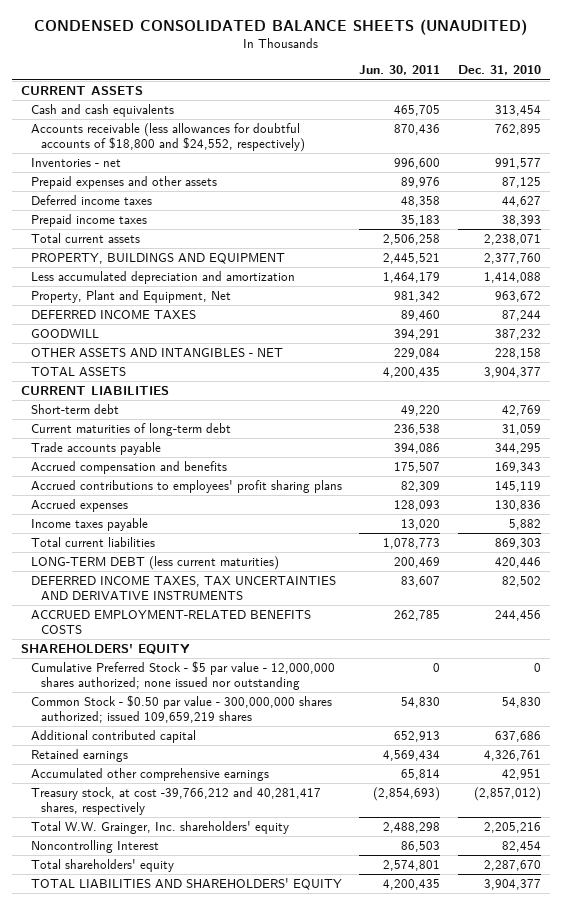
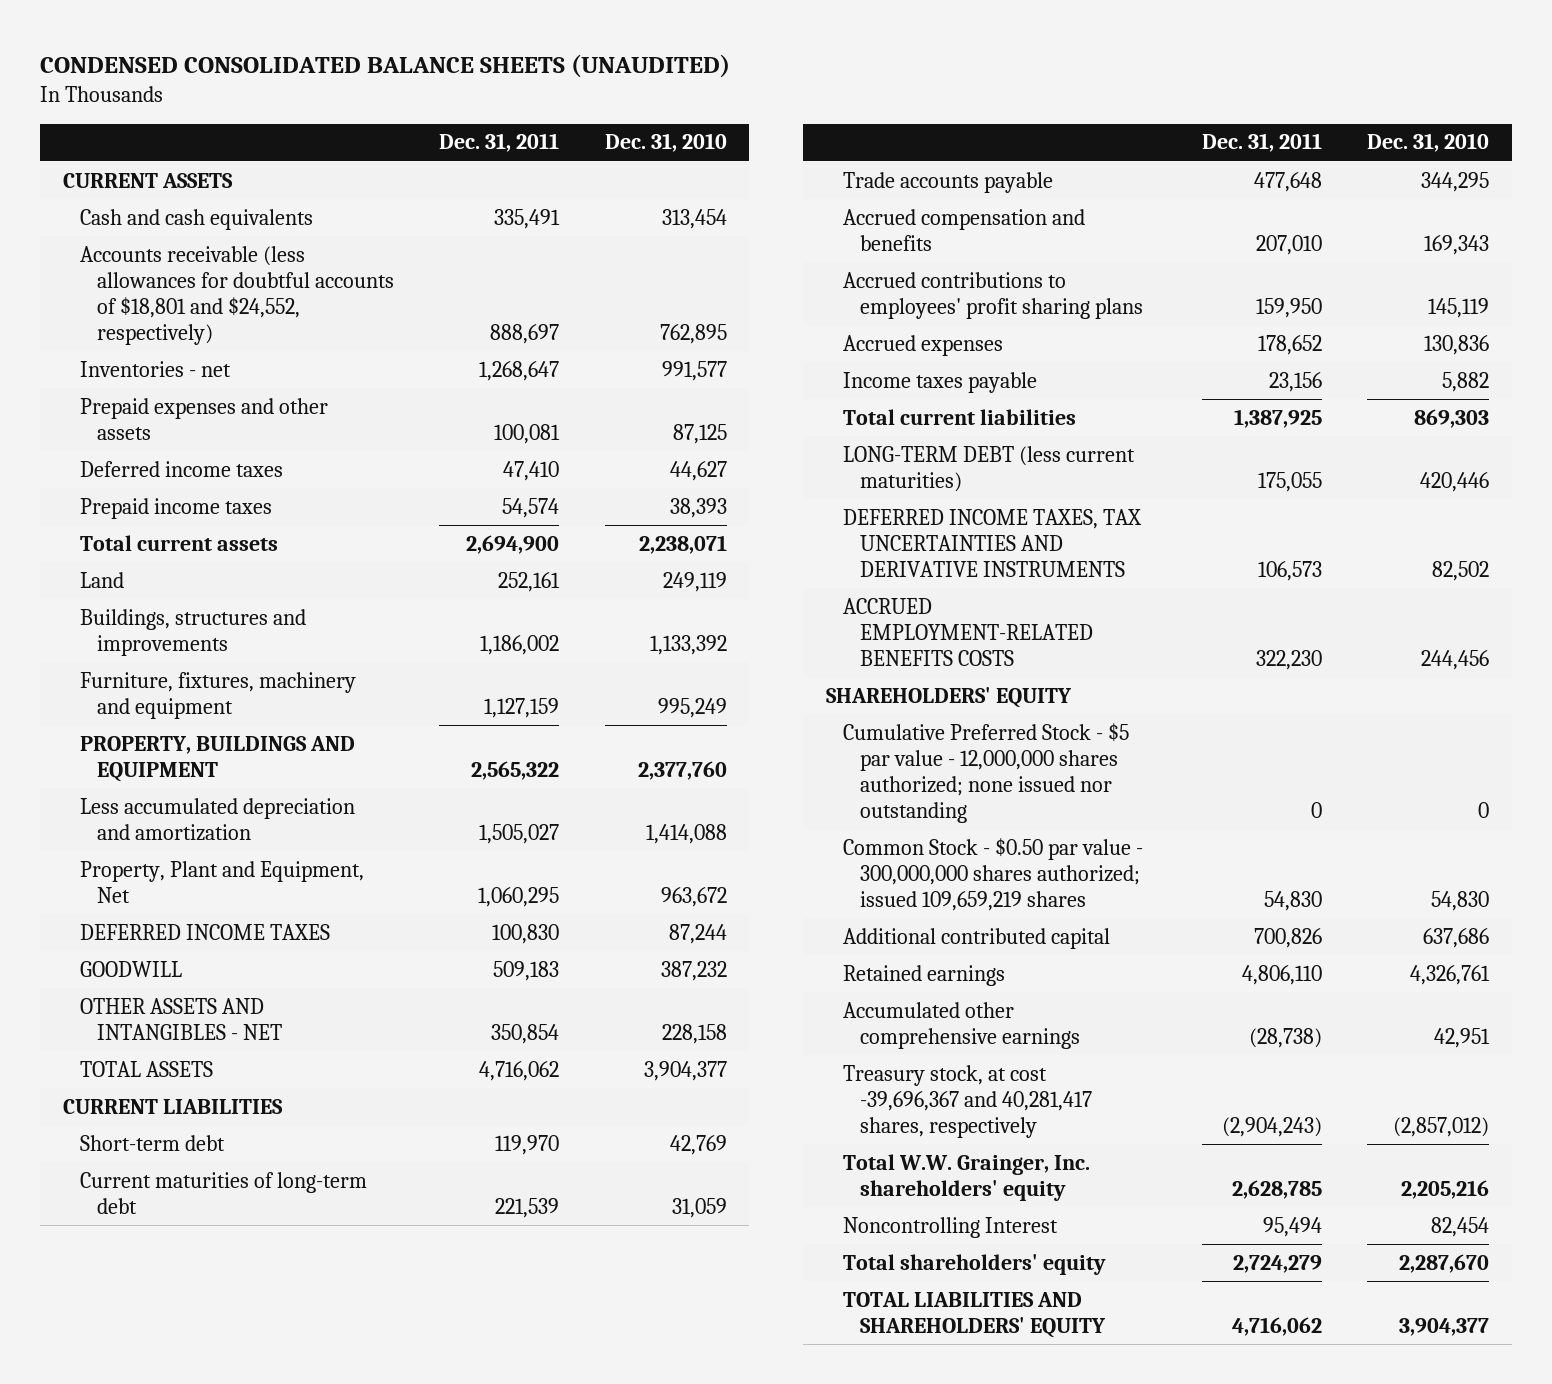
- | Jun. 30, 2011 | Dec. 31, 2010
+ | Dec. 31, 2011 | Dec. 31, 2010
- Accounts receivable (less allowances for doubtful accounts of $18,800 and $24,552, respectively) | 870,436 | 762,895
+ Accounts receivable (less allowances for doubtful accounts of $18,801 and $24,552, respectively) | 888,697 | 762,895
+ Land | 252,161 | 249,119
+ Buildings, structures and improvements | 1,186,002 | 1,133,392
+ Furniture, fixtures, machinery and equipment | 1,127,159 | 995,249
- Treasury stock, at cost -39,766,212 and 40,281,417 shares, respectively | (2,854,693) | (2,857,012)
+ Treasury stock, at cost -39,696,367 and 40,281,417 shares, respectively | (2,904,243) | (2,857,012)

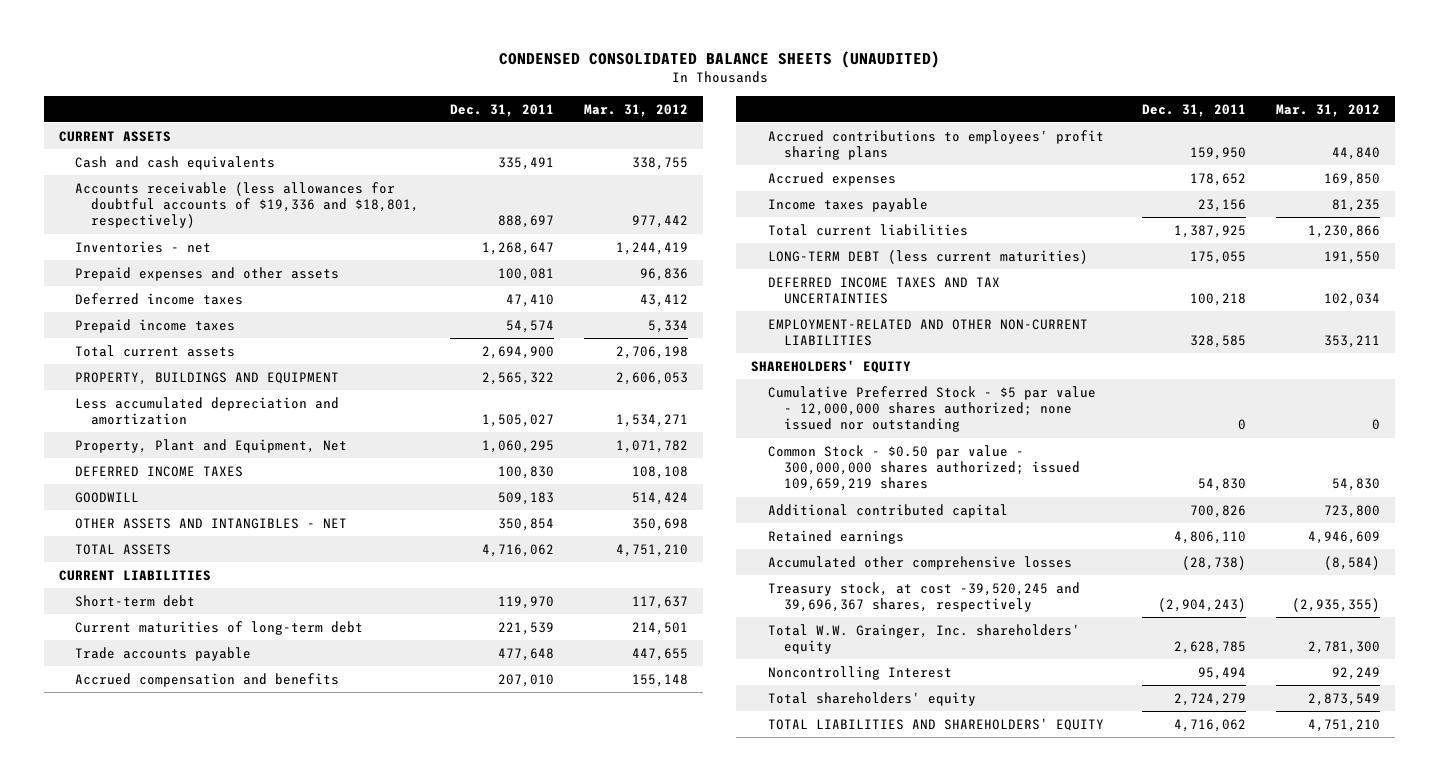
- | Dec. 31, 2011 | Dec. 31, 2010
+ | Dec. 31, 2011 | Mar. 31, 2012
- Accounts receivable (less allowances for doubtful accounts of $18,801 and $24,552, respectively) | 888,697 | 762,895
+ Accounts receivable (less allowances for doubtful accounts of $19,336 and $18,801, respectively) | 888,697 | 977,442
- Land | 252,161 | 249,119
- Buildings, structures and improvements | 1,186,002 | 1,133,392
- Furniture, fixtures, machinery and equipment | 1,127,159 | 995,249
- DEFERRED INCOME TAXES, TAX UNCERTAINTIES AND DERIVATIVE INSTRUMENTS | 106,573 | 82,502
- ACCRUED EMPLOYMENT-RELATED BENEFITS COSTS | 322,230 | 244,456
+ DEFERRED INCOME TAXES AND TAX UNCERTAINTIES | 100,218 | 102,034
+ EMPLOYMENT-RELATED AND OTHER NON-CURRENT LIABILITIES | 328,585 | 353,211
- Accumulated other comprehensive earnings | (28,738) | 42,951
- Treasury stock, at cost -39,696,367 and 40,281,417 shares, respectively | (2,904,243) | (2,857,012)
+ Accumulated other comprehensive losses | (28,738) | (8,584)
+ Treasury stock, at cost -39,520,245 and 39,696,367 shares, respectively | (2,904,243) | (2,935,355)

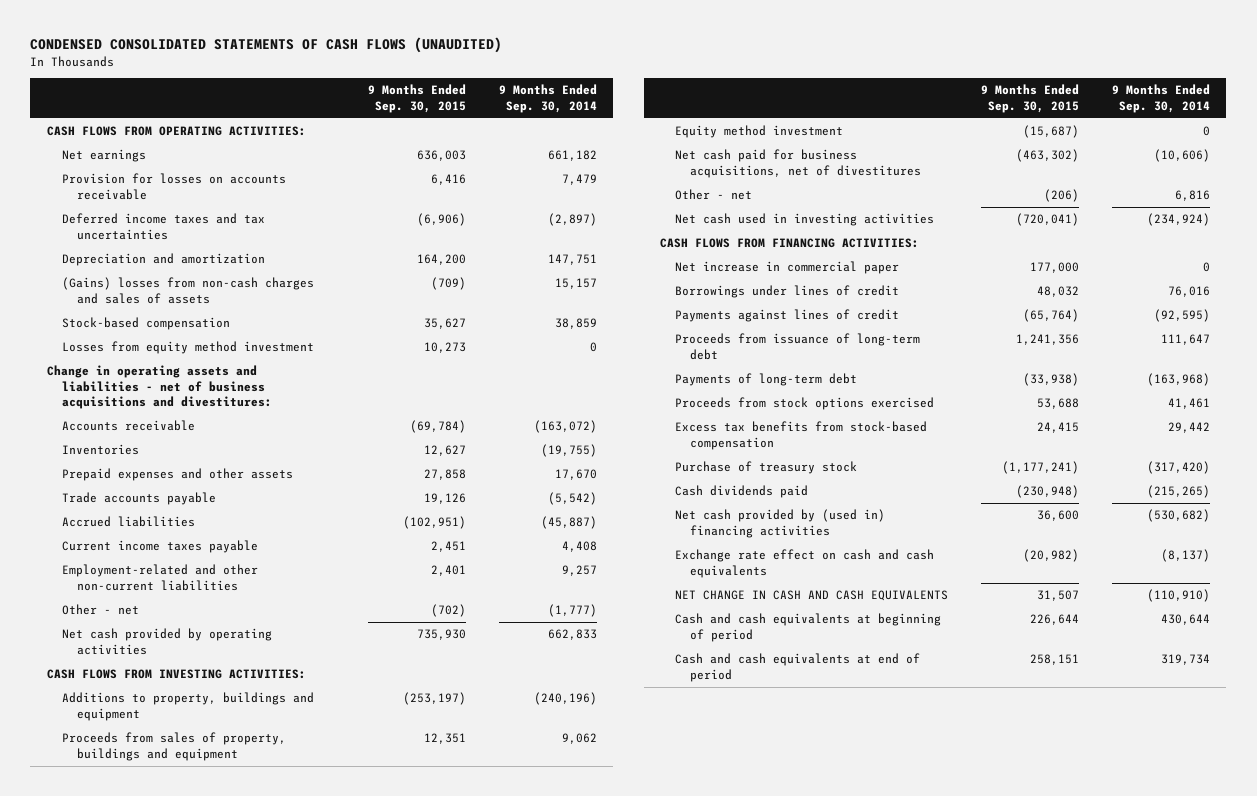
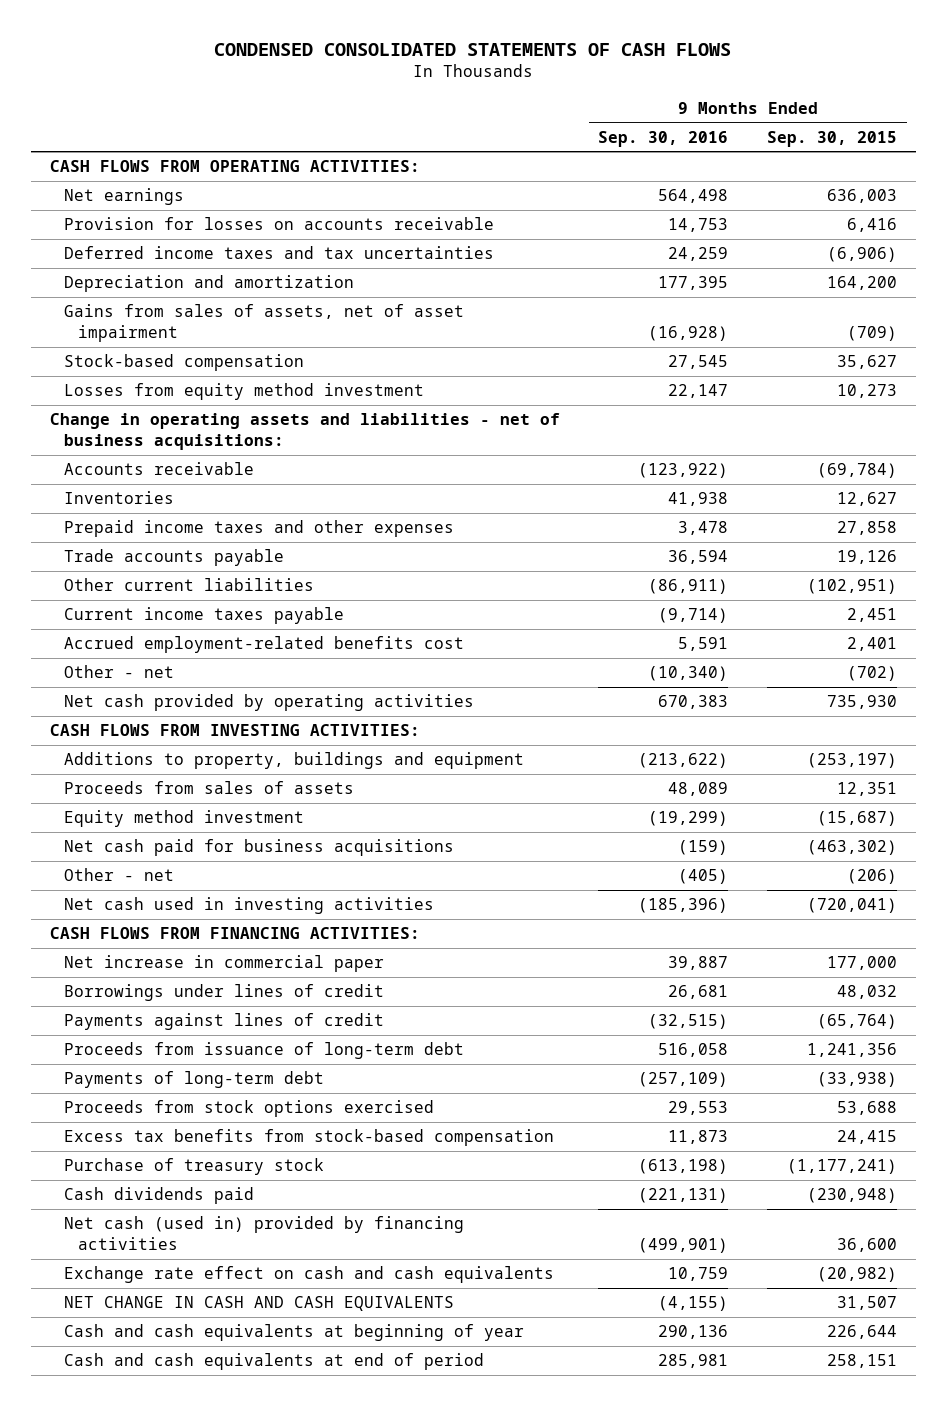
- CONDENSED CONSOLIDATED STATEMENTS OF CASH FLOWS (UNAUDITED)
+ CONDENSED CONSOLIDATED STATEMENTS OF CASH FLOWS
- | 9 Months Ended Sep. 30, 2015 | 9 Months Ended Sep. 30, 2014
+ | 9 Months Ended Sep. 30, 2016 | 9 Months Ended Sep. 30, 2015
- (Gains) losses from non-cash charges and sales of assets | (709) | 15,157
+ Gains from sales of assets, net of asset impairment | (16,928) | (709)
- Change in operating assets and liabilities - net of business acquisitions and divestitures:
+ Change in operating assets and liabilities - net of business acquisitions:
- Prepaid expenses and other assets | 27,858 | 17,670
+ Prepaid income taxes and other expenses | 3,478 | 27,858
- Accrued liabilities | (102,951) | (45,887)
+ Other current liabilities | (86,911) | (102,951)
- Employment-related and other non-current liabilities | 2,401 | 9,257
+ Accrued employment-related benefits cost | 5,591 | 2,401
- Proceeds from sales of property, buildings and equipment | 12,351 | 9,062
+ Proceeds from sales of assets | 48,089 | 12,351
- Net cash paid for business acquisitions, net of divestitures | (463,302) | (10,606)
+ Net cash paid for business acquisitions | (159) | (463,302)
- Net cash provided by (used in) financing activities | 36,600 | (530,682)
+ Net cash (used in) provided by financing activities | (499,901) | 36,600
- Cash and cash equivalents at beginning of period | 226,644 | 430,644
+ Cash and cash equivalents at beginning of year | 290,136 | 226,644

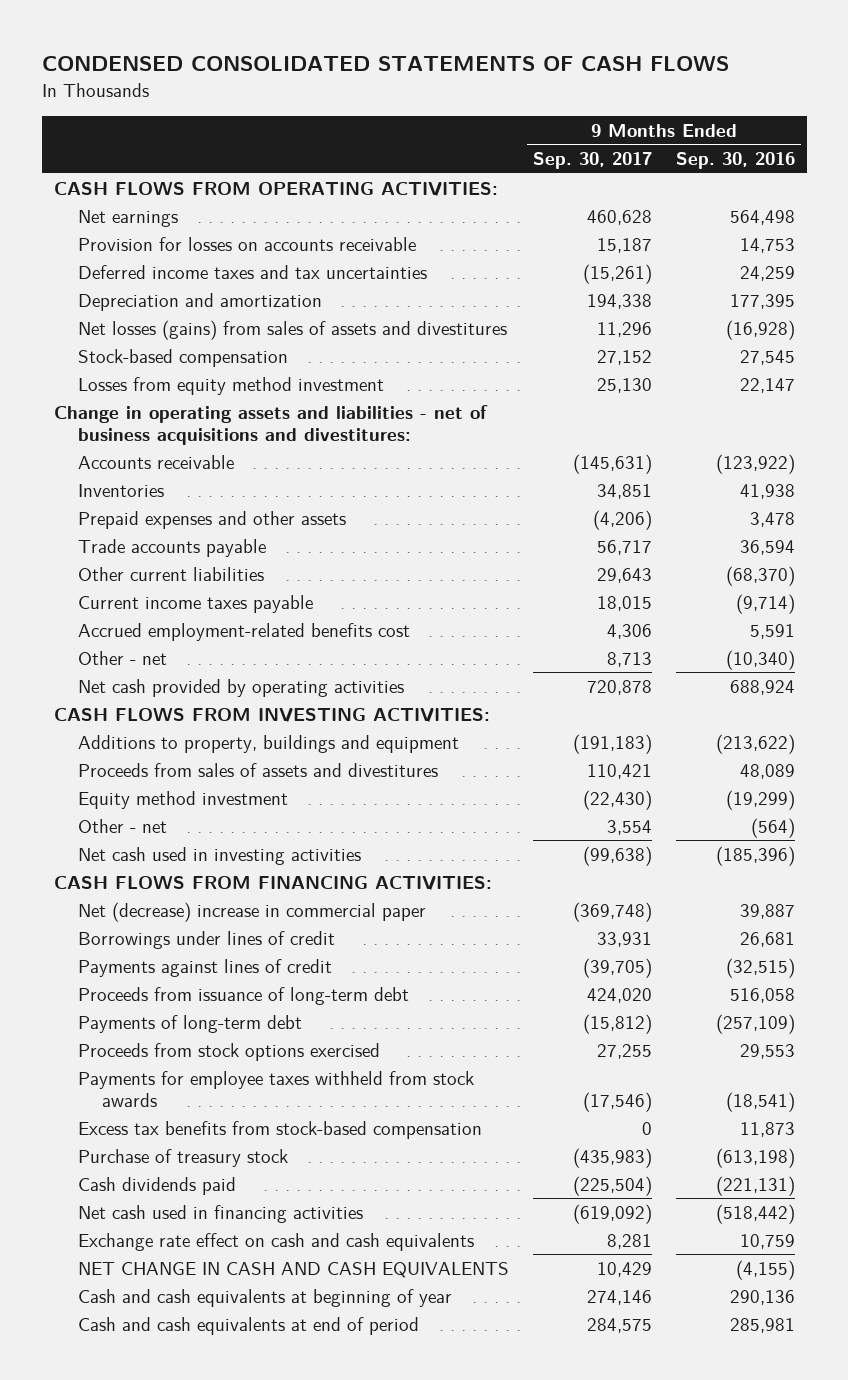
- | 9 Months Ended Sep. 30, 2016 | 9 Months Ended Sep. 30, 2015
+ | 9 Months Ended Sep. 30, 2017 | 9 Months Ended Sep. 30, 2016
- Gains from sales of assets, net of asset impairment | (16,928) | (709)
+ Net losses (gains) from sales of assets and divestitures | 11,296 | (16,928)
- Change in operating assets and liabilities - net of business acquisitions:
+ Change in operating assets and liabilities - net of business acquisitions and divestitures:
- Prepaid income taxes and other expenses | 3,478 | 27,858
+ Prepaid expenses and other assets | (4,206) | 3,478
- Other current liabilities | (86,911) | (102,951)
+ Other current liabilities | 29,643 | (68,370)
- Net cash provided by operating activities | 670,383 | 735,930
+ Net cash provided by operating activities | 720,878 | 688,924
- Proceeds from sales of assets | 48,089 | 12,351
+ Proceeds from sales of assets and divestitures | 110,421 | 48,089
- Net cash paid for business acquisitions | (159) | (463,302)
- Other - net | (405) | (206)
+ Other - net | 3,554 | (564)
- Net increase in commercial paper | 39,887 | 177,000
+ Net (decrease) increase in commercial paper | (369,748) | 39,887
+ Payments for employee taxes withheld from stock awards | (17,546) | (18,541)
- Net cash (used in) provided by financing activities | (499,901) | 36,600
+ Net cash used in financing activities | (619,092) | (518,442)

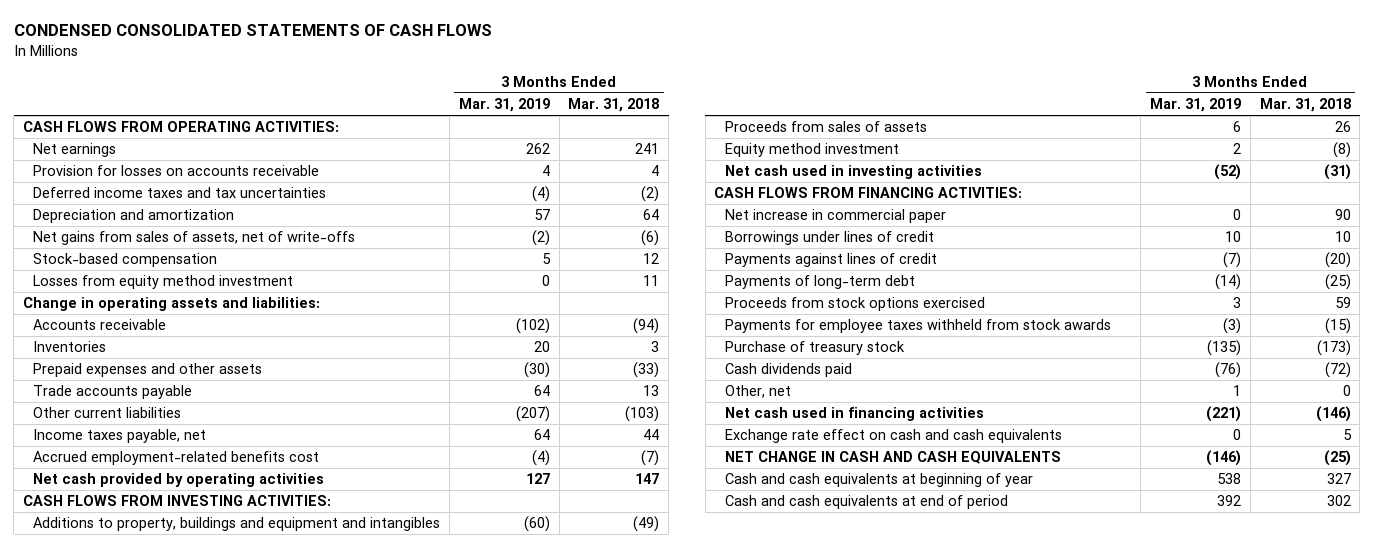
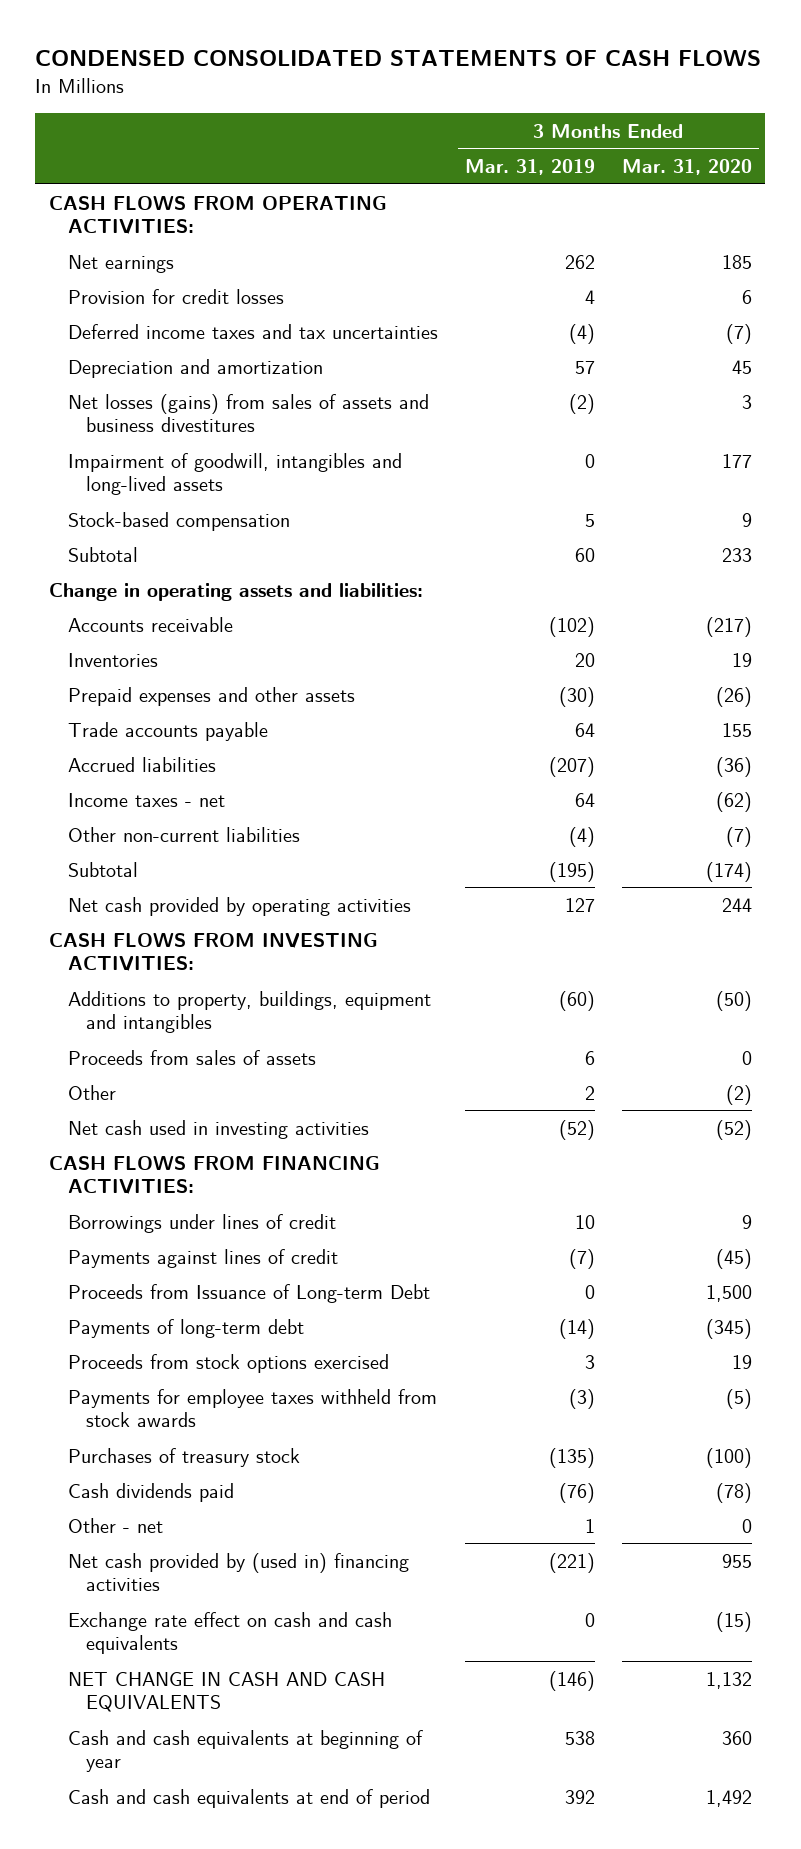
- | 3 Months Ended Mar. 31, 2019 | 3 Months Ended Mar. 31, 2018
+ | 3 Months Ended Mar. 31, 2019 | 3 Months Ended Mar. 31, 2020
- Provision for losses on accounts receivable | 4 | 4
+ Provision for credit losses | 4 | 6
- Net gains from sales of assets, net of write-offs | (2) | (6)
+ Net losses (gains) from sales of assets and business divestitures | (2) | 3
+ Impairment of goodwill, intangibles and long-lived assets | 0 | 177
- Losses from equity method investment | 0 | 11
+ Subtotal | 60 | 233
- Other current liabilities | (207) | (103)
- Income taxes payable, net | 64 | 44
- Accrued employment-related benefits cost | (4) | (7)
+ Accrued liabilities | (207) | (36)
+ Income taxes - net | 64 | (62)
+ Other non-current liabilities | (4) | (7)
+ Subtotal | (195) | (174)
- Additions to property, buildings and equipment and intangibles | (60) | (49)
+ Additions to property, buildings, equipment and intangibles | (60) | (50)
- Equity method investment | 2 | (8)
+ Other | 2 | (2)
- Net increase in commercial paper | 0 | 90
+ Proceeds from Issuance of Long-term Debt | 0 | 1,500
- Purchase of treasury stock | (135) | (173)
+ Purchases of treasury stock | (135) | (100)
- Other, net | 1 | 0
- Net cash used in financing activities | (221) | (146)
+ Other - net | 1 | 0
+ Net cash provided by (used in) financing activities | (221) | 955

